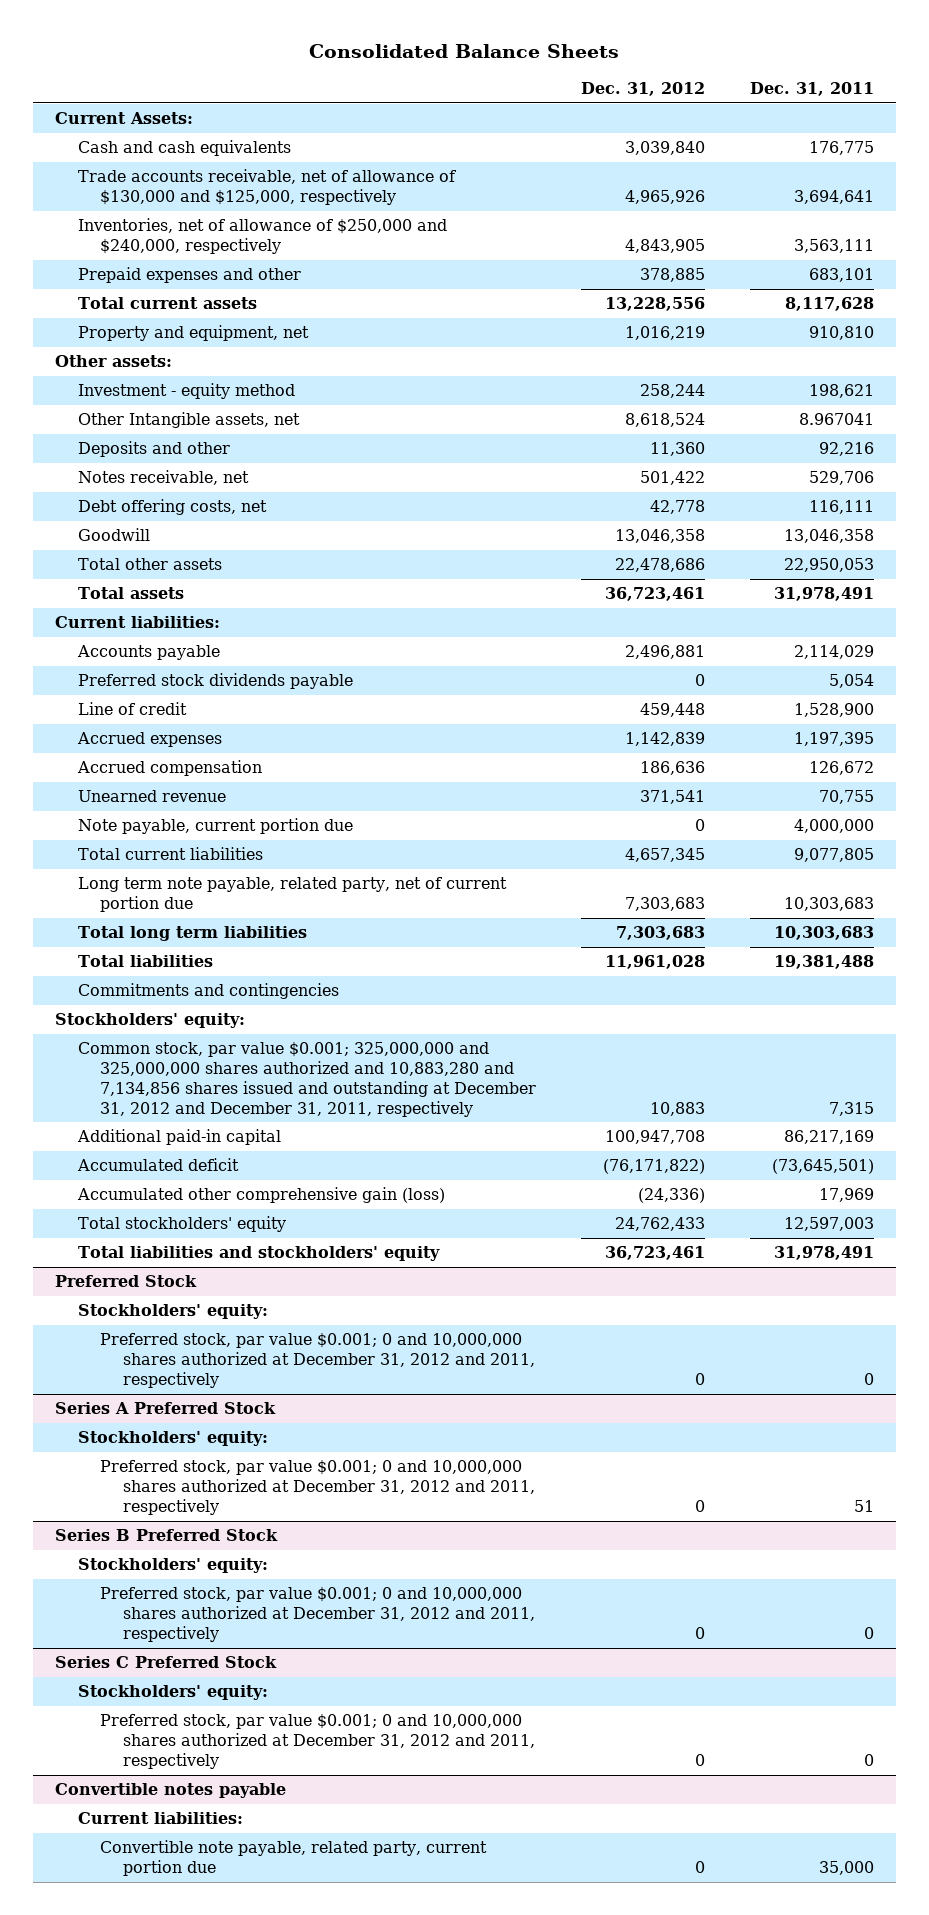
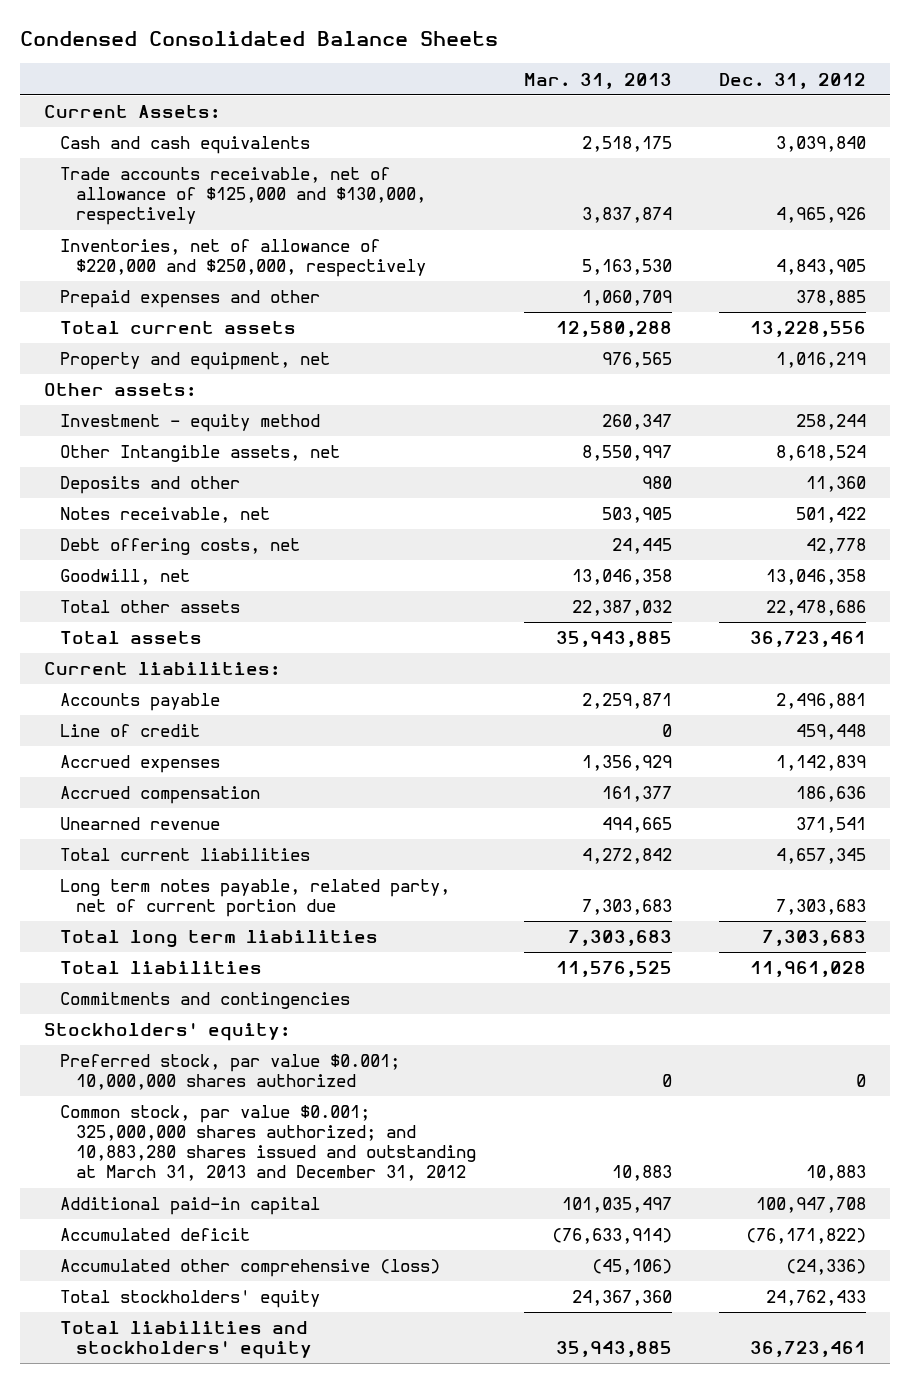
- Consolidated Balance Sheets
+ Condensed Consolidated Balance Sheets
- | Dec. 31, 2012 | Dec. 31, 2011
+ | Mar. 31, 2013 | Dec. 31, 2012
- Trade accounts receivable, net of allowance of $130,000 and $125,000, respectively | 4,965,926 | 3,694,641
- Inventories, net of allowance of $250,000 and $240,000, respectively | 4,843,905 | 3,563,111
+ Trade accounts receivable, net of allowance of $125,000 and $130,000, respectively | 3,837,874 | 4,965,926
+ Inventories, net of allowance of $220,000 and $250,000, respectively | 5,163,530 | 4,843,905
- Goodwill | 13,046,358 | 13,046,358
+ Goodwill, net | 13,046,358 | 13,046,358
- Preferred stock dividends payable | 0 | 5,054
- Note payable, current portion due | 0 | 4,000,000
- Long term note payable, related party, net of current portion due | 7,303,683 | 10,303,683
+ Long term notes payable, related party, net of current portion due | 7,303,683 | 7,303,683
- Common stock, par value $0.001; 325,000,000 and 325,000,000 shares authorized and 10,883,280 and 7,134,856 shares issued and outstanding at December 31, 2012 and December 31, 2011, respectively | 10,883 | 7,315
+ Preferred stock, par value $0.001; 10,000,000 shares authorized | 0 | 0
+ Common stock, par value $0.001; 325,000,000 shares authorized; and 10,883,280 shares issued and outstanding at March 31, 2013 and December 31, 2012 | 10,883 | 10,883
- Accumulated other comprehensive gain (loss) | (24,336) | 17,969
+ Accumulated other comprehensive (loss) | (45,106) | (24,336)
- Preferred Stock
- Stockholders' equity:
- Preferred stock, par value $0.001; 0 and 10,000,000 shares authorized at December 31, 2012 and 2011, respectively | 0 | 0
- Series A Preferred Stock
- Stockholders' equity:
- Preferred stock, par value $0.001; 0 and 10,000,000 shares authorized at December 31, 2012 and 2011, respectively | 0 | 51
- Series B Preferred Stock
- Stockholders' equity:
- Preferred stock, par value $0.001; 0 and 10,000,000 shares authorized at December 31, 2012 and 2011, respectively | 0 | 0
- Series C Preferred Stock
- Stockholders' equity:
- Preferred stock, par value $0.001; 0 and 10,000,000 shares authorized at December 31, 2012 and 2011, respectively | 0 | 0
- Convertible notes payable
- Current liabilities:
- Convertible note payable, related party, current portion due | 0 | 35,000

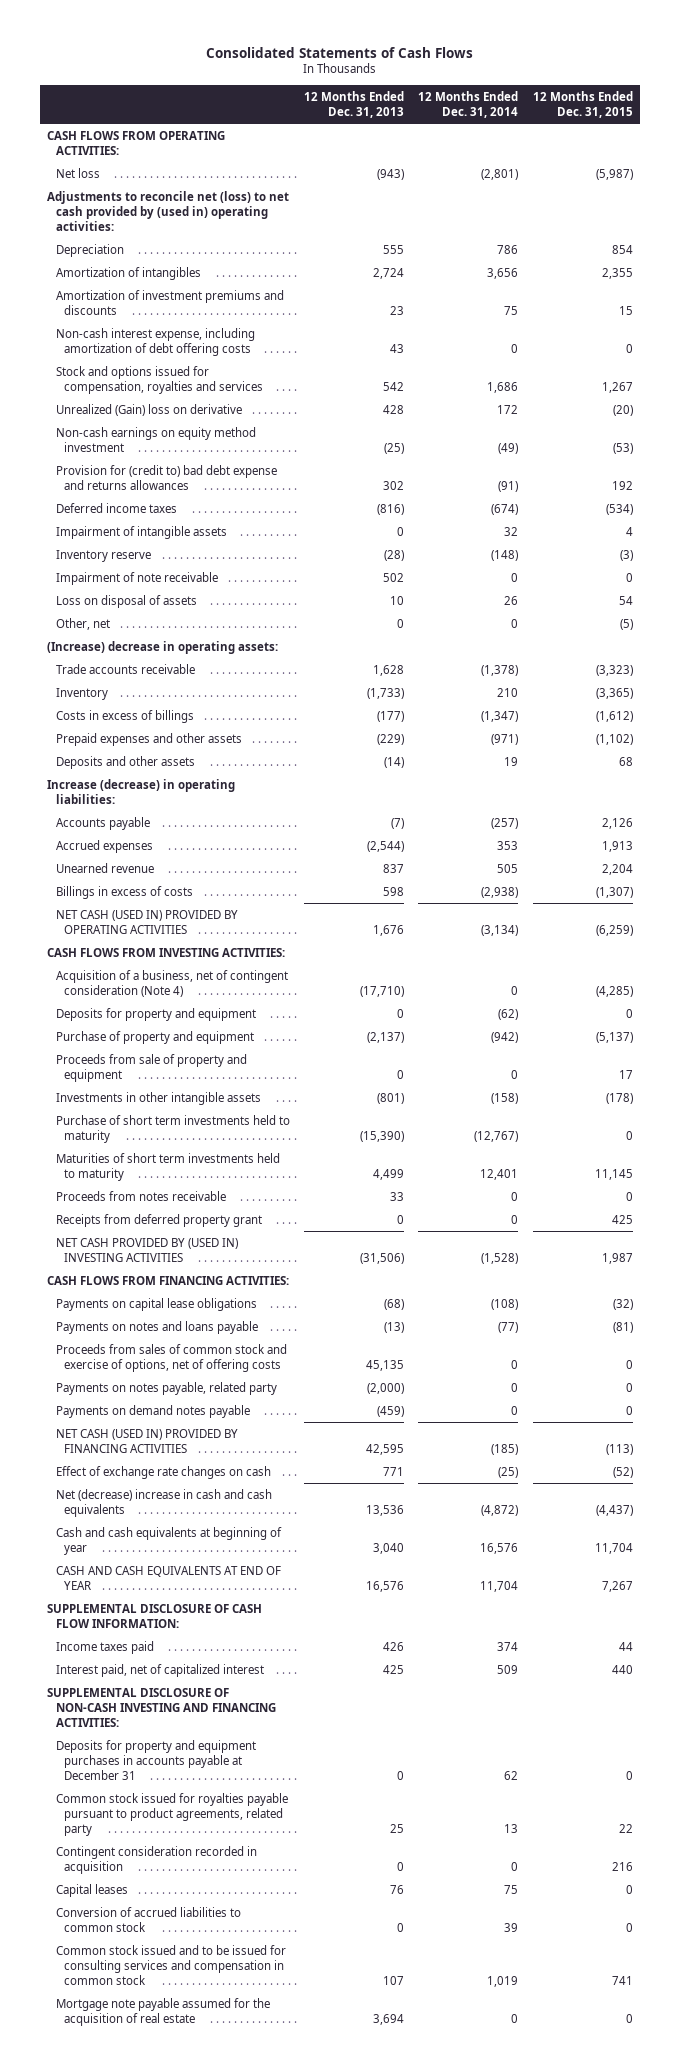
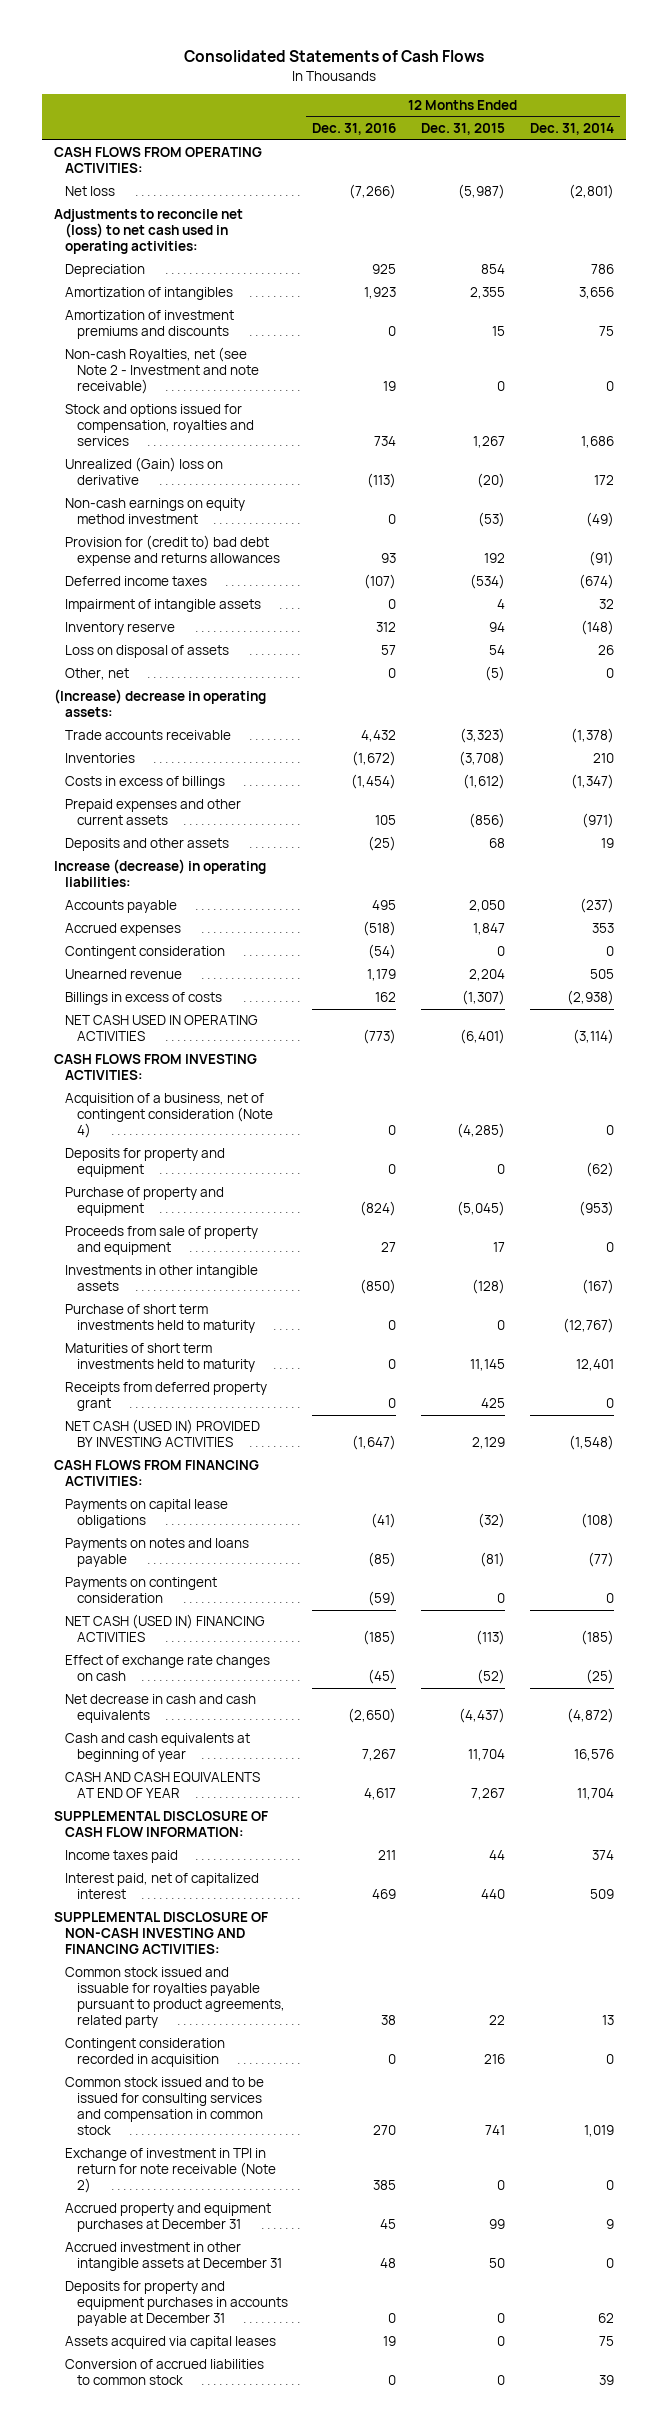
- | 12 Months Ended Dec. 31, 2013 | 12 Months Ended Dec. 31, 2014 | 12 Months Ended Dec. 31, 2015
+ | 12 Months Ended Dec. 31, 2016 | 12 Months Ended Dec. 31, 2015 | 12 Months Ended Dec. 31, 2014
- Adjustments to reconcile net (loss) to net cash provided by (used in) operating activities:
+ Adjustments to reconcile net (loss) to net cash used in operating activities:
- Non-cash interest expense, including amortization of debt offering costs | 43 | 0 | 0
+ Non-cash Royalties, net (see Note 2 - Investment and note receivable) | 19 | 0 | 0
- Inventory reserve | (28) | (148) | (3)
- Impairment of note receivable | 502 | 0 | 0
+ Inventory reserve | 312 | 94 | (148)
- Inventory | (1,733) | 210 | (3,365)
+ Inventories | (1,672) | (3,708) | 210
- Prepaid expenses and other assets | (229) | (971) | (1,102)
+ Prepaid expenses and other current assets | 105 | (856) | (971)
- Accounts payable | (7) | (257) | 2,126
- Accrued expenses | (2,544) | 353 | 1,913
+ Accounts payable | 495 | 2,050 | (237)
+ Accrued expenses | (518) | 1,847 | 353
+ Contingent consideration | (54) | 0 | 0
- NET CASH (USED IN) PROVIDED BY OPERATING ACTIVITIES | 1,676 | (3,134) | (6,259)
+ NET CASH USED IN OPERATING ACTIVITIES | (773) | (6,401) | (3,114)
- Purchase of property and equipment | (2,137) | (942) | (5,137)
+ Purchase of property and equipment | (824) | (5,045) | (953)
- Investments in other intangible assets | (801) | (158) | (178)
+ Investments in other intangible assets | (850) | (128) | (167)
- Proceeds from notes receivable | 33 | 0 | 0
- NET CASH PROVIDED BY (USED IN) INVESTING ACTIVITIES | (31,506) | (1,528) | 1,987
+ NET CASH (USED IN) PROVIDED BY INVESTING ACTIVITIES | (1,647) | 2,129 | (1,548)
- Proceeds from sales of common stock and exercise of options, net of offering costs | 45,135 | 0 | 0
- Payments on notes payable, related party | (2,000) | 0 | 0
- Payments on demand notes payable | (459) | 0 | 0
- NET CASH (USED IN) PROVIDED BY FINANCING ACTIVITIES | 42,595 | (185) | (113)
+ Payments on contingent consideration | (59) | 0 | 0
+ NET CASH (USED IN) FINANCING ACTIVITIES | (185) | (113) | (185)
- Net (decrease) increase in cash and cash equivalents | 13,536 | (4,872) | (4,437)
+ Net decrease in cash and cash equivalents | (2,650) | (4,437) | (4,872)
- Common stock issued for royalties payable pursuant to product agreements, related party | 25 | 13 | 22
+ Common stock issued and issuable for royalties payable pursuant to product agreements, related party | 38 | 22 | 13
- Capital leases | 76 | 75 | 0
- Mortgage note payable assumed for the acquisition of real estate | 3,694 | 0 | 0
+ Exchange of investment in TPI in return for note receivable (Note 2) | 385 | 0 | 0
+ Accrued property and equipment purchases at December 31 | 45 | 99 | 9
+ Accrued investment in other intangible assets at December 31 | 48 | 50 | 0
moved down: Deposits for property and equipment purchases in accounts payable at December 31 | 0 | 0 | 62
+ Assets acquired via capital leases | 19 | 0 | 75
moved down: Conversion of accrued liabilities to common stock | 0 | 0 | 39

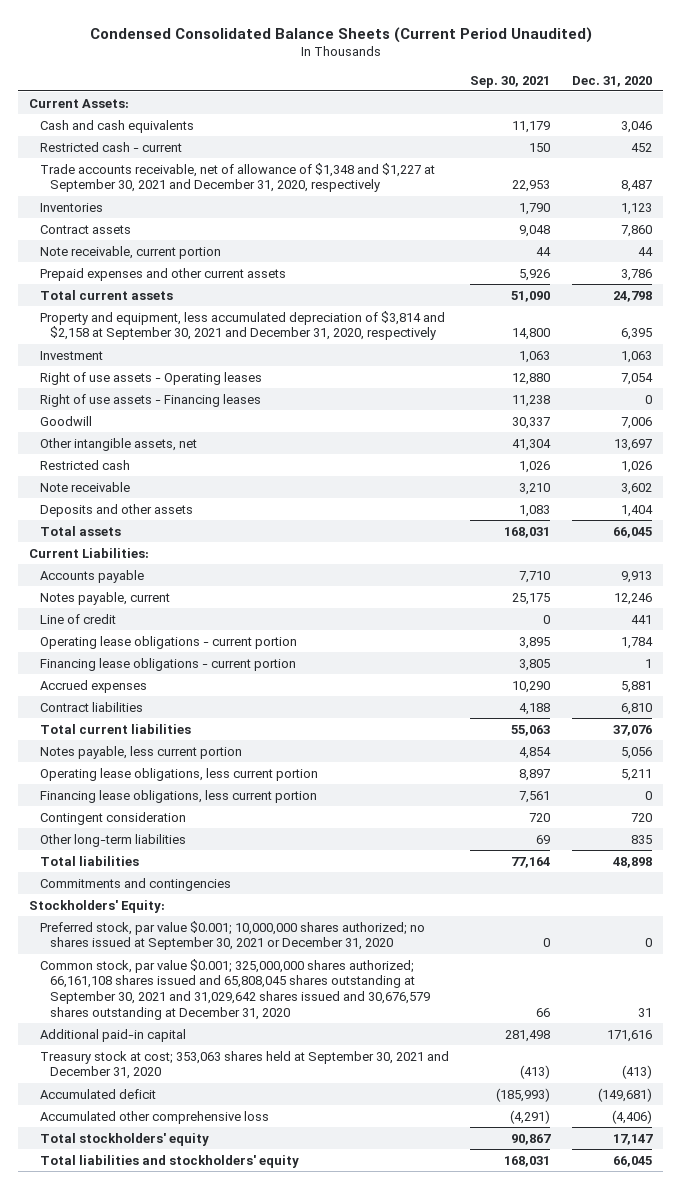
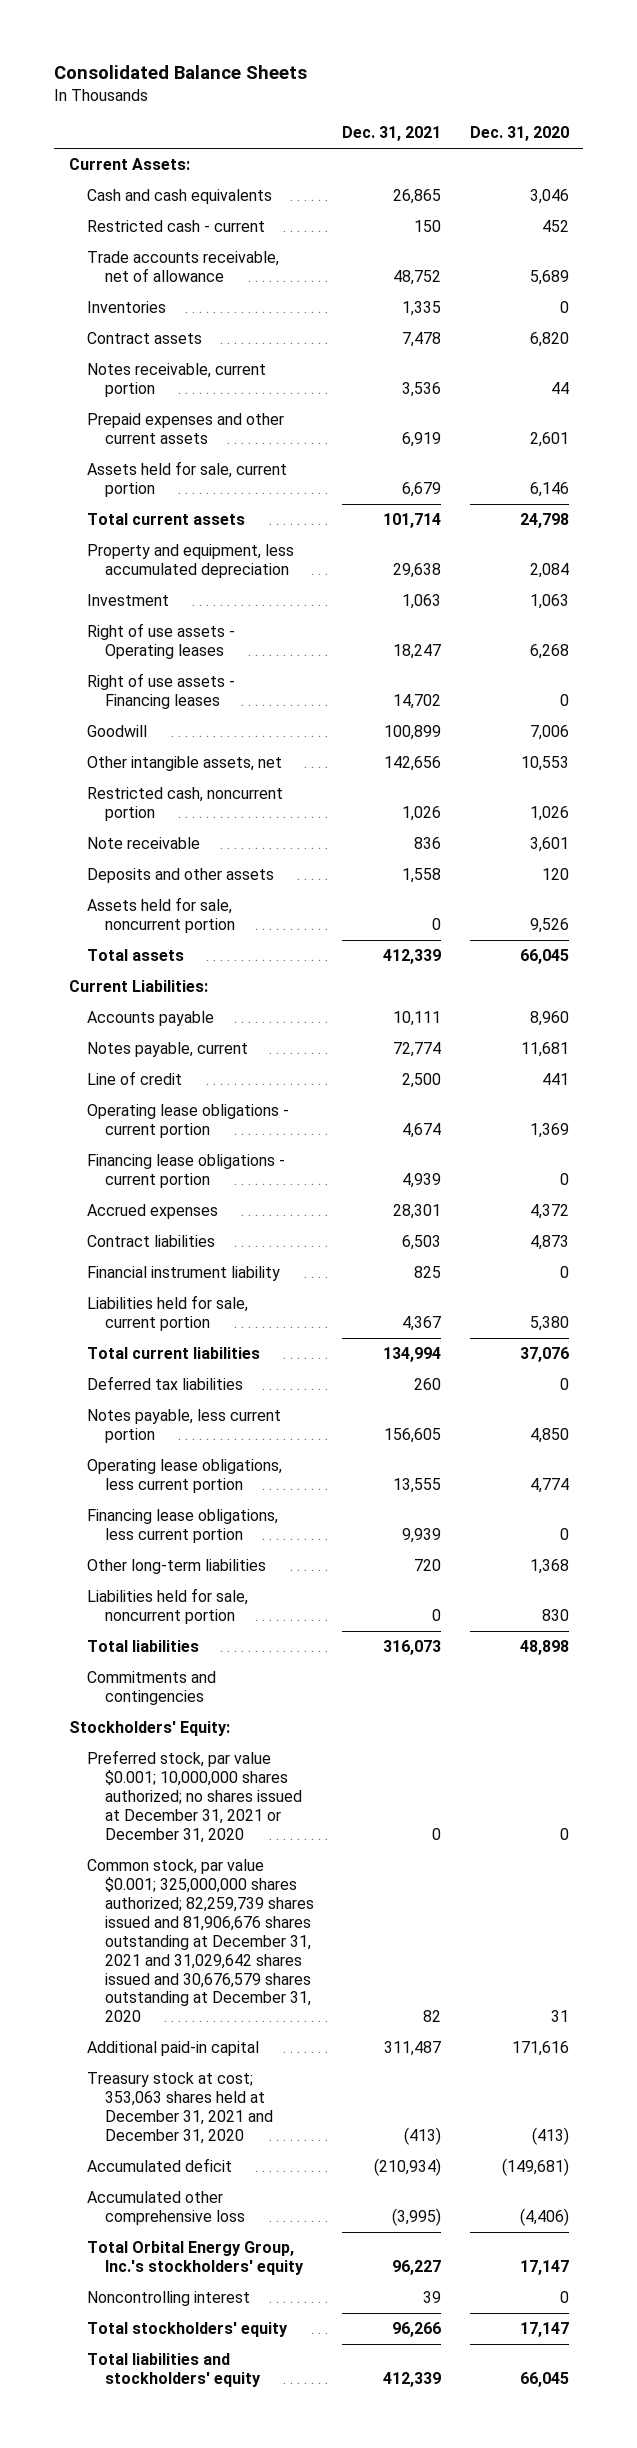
- Condensed Consolidated Balance Sheets (Current Period Unaudited)
+ Consolidated Balance Sheets
- | Sep. 30, 2021 | Dec. 31, 2020
+ | Dec. 31, 2021 | Dec. 31, 2020
- Trade accounts receivable, net of allowance of $1,348 and $1,227 at September 30, 2021 and December 31, 2020, respectively | 22,953 | 8,487
- Inventories | 1,790 | 1,123
- Contract assets | 9,048 | 7,860
- Note receivable, current portion | 44 | 44
- Prepaid expenses and other current assets | 5,926 | 3,786
+ Trade accounts receivable, net of allowance | 48,752 | 5,689
+ Inventories | 1,335 | 0
+ Contract assets | 7,478 | 6,820
+ Notes receivable, current portion | 3,536 | 44
+ Prepaid expenses and other current assets | 6,919 | 2,601
+ Assets held for sale, current portion | 6,679 | 6,146
- Property and equipment, less accumulated depreciation of $3,814 and $2,158 at September 30, 2021 and December 31, 2020, respectively | 14,800 | 6,395
+ Property and equipment, less accumulated depreciation | 29,638 | 2,084
- Right of use assets - Operating leases | 12,880 | 7,054
+ Right of use assets - Operating leases | 18,247 | 6,268
- Other intangible assets, net | 41,304 | 13,697
- Restricted cash | 1,026 | 1,026
- Note receivable | 3,210 | 3,602
- Deposits and other assets | 1,083 | 1,404
+ Other intangible assets, net | 142,656 | 10,553
+ Restricted cash, noncurrent portion | 1,026 | 1,026
+ Note receivable | 836 | 3,601
+ Deposits and other assets | 1,558 | 120
+ Assets held for sale, noncurrent portion | 0 | 9,526
- Accounts payable | 7,710 | 9,913
- Notes payable, current | 25,175 | 12,246
+ Accounts payable | 10,111 | 8,960
+ Notes payable, current | 72,774 | 11,681
- Operating lease obligations - current portion | 3,895 | 1,784
- Financing lease obligations - current portion | 3,805 | 1
- Accrued expenses | 10,290 | 5,881
- Contract liabilities | 4,188 | 6,810
+ Operating lease obligations - current portion | 4,674 | 1,369
+ Financing lease obligations - current portion | 4,939 | 0
+ Accrued expenses | 28,301 | 4,372
+ Contract liabilities | 6,503 | 4,873
+ Financial instrument liability | 825 | 0
+ Liabilities held for sale, current portion | 4,367 | 5,380
- Notes payable, less current portion | 4,854 | 5,056
- Operating lease obligations, less current portion | 8,897 | 5,211
+ Deferred tax liabilities | 260 | 0
+ Notes payable, less current portion | 156,605 | 4,850
+ Operating lease obligations, less current portion | 13,555 | 4,774
- Contingent consideration | 720 | 720
- Other long-term liabilities | 69 | 835
+ Other long-term liabilities | 720 | 1,368
+ Liabilities held for sale, noncurrent portion | 0 | 830
- Preferred stock, par value $0.001; 10,000,000 shares authorized; no shares issued at September 30, 2021 or December 31, 2020 | 0 | 0
- Common stock, par value $0.001; 325,000,000 shares authorized; 66,161,108 shares issued and 65,808,045 shares outstanding at September 30, 2021 and 31,029,642 shares issued and 30,676,579 shares outstanding at December 31, 2020 | 66 | 31
+ Preferred stock, par value $0.001; 10,000,000 shares authorized; no shares issued at December 31, 2021 or December 31, 2020 | 0 | 0
+ Common stock, par value $0.001; 325,000,000 shares authorized; 82,259,739 shares issued and 81,906,676 shares outstanding at December 31, 2021 and 31,029,642 shares issued and 30,676,579 shares outstanding at December 31, 2020 | 82 | 31
- Treasury stock at cost; 353,063 shares held at September 30, 2021 and December 31, 2020 | (413) | (413)
+ Treasury stock at cost; 353,063 shares held at December 31, 2021 and December 31, 2020 | (413) | (413)
+ Total Orbital Energy Group, Inc.'s stockholders' equity | 96,227 | 17,147
+ Noncontrolling interest | 39 | 0

